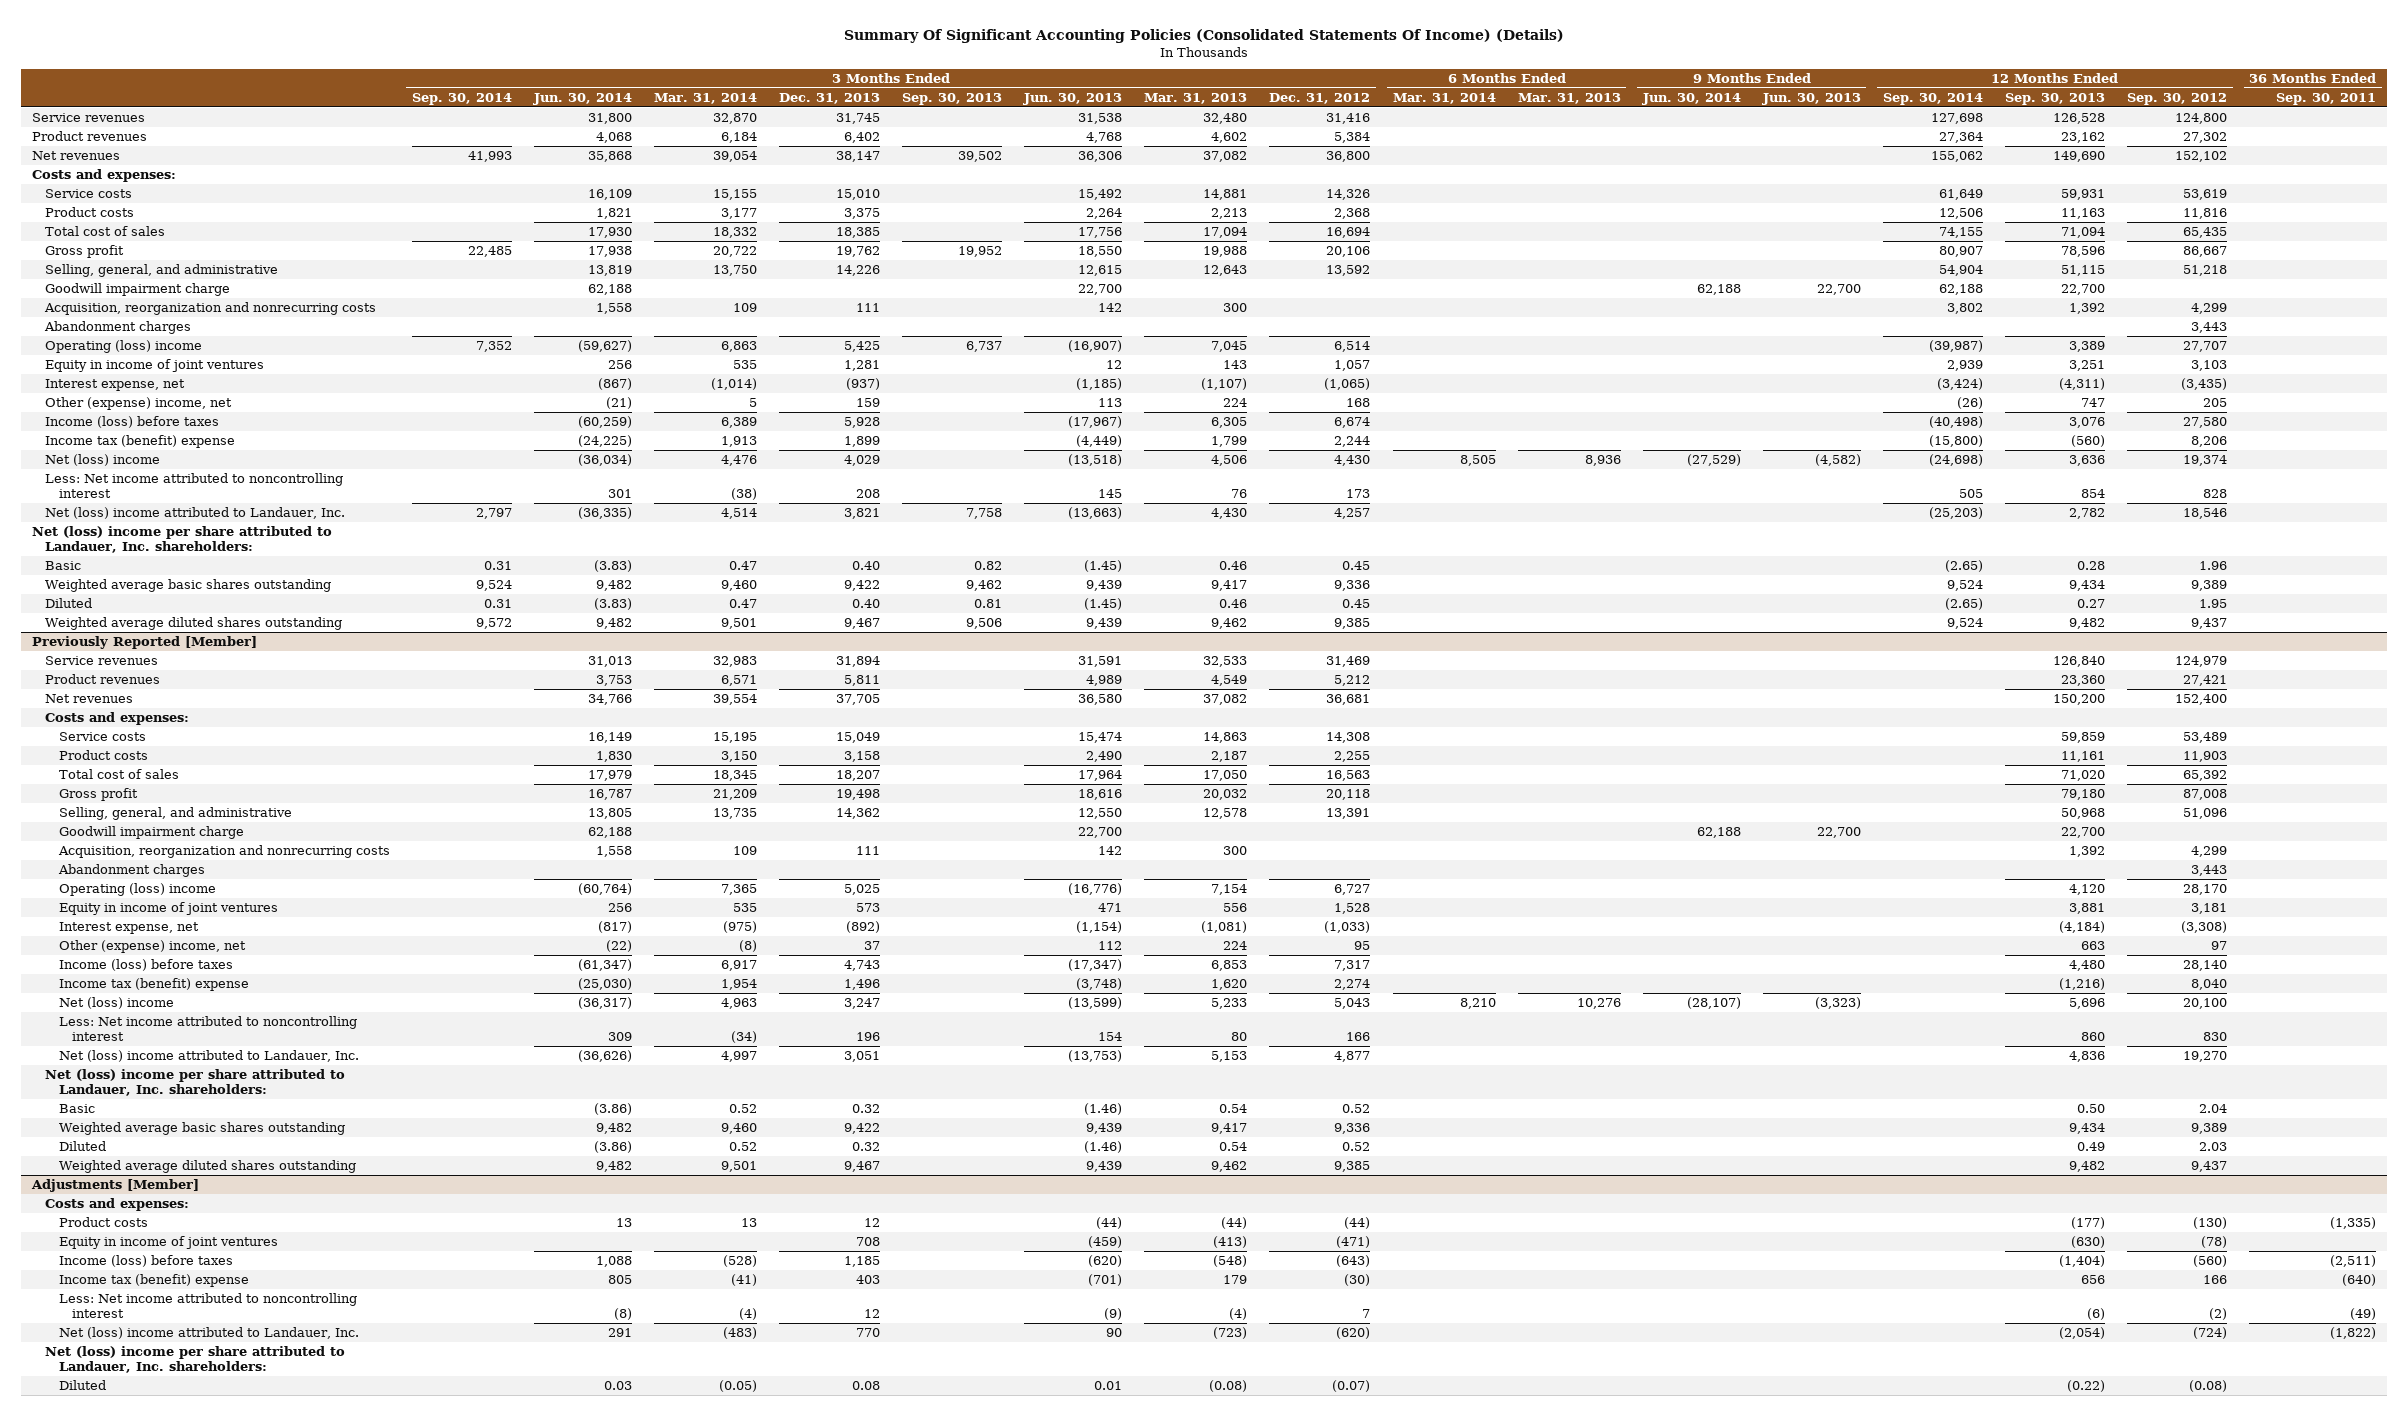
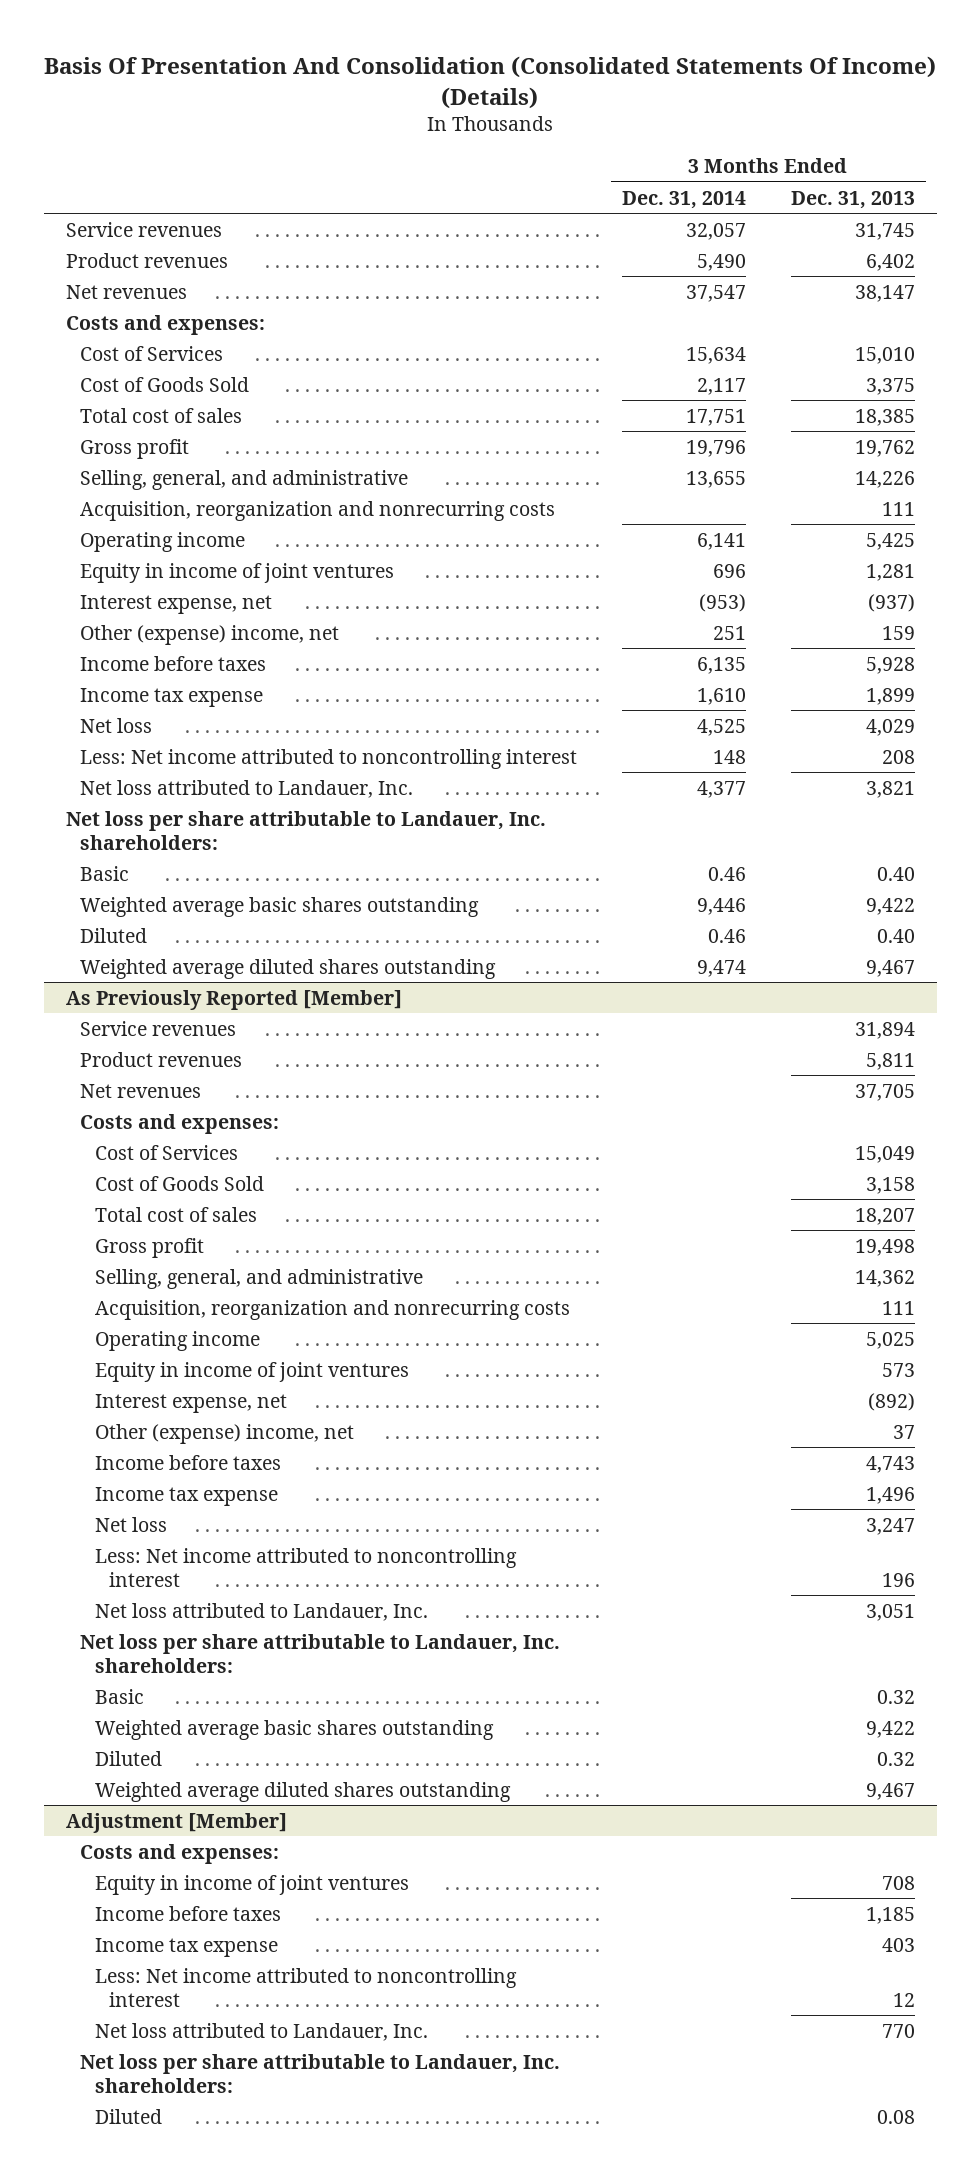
- Summary Of Significant Accounting Policies (Consolidated Statements Of Income) (Details)
+ Basis Of Presentation And Consolidation (Consolidated Statements Of Income) (Details)
- | 3 Months Ended Sep. 30, 2014 | 3 Months Ended Jun. 30, 2014 | 3 Months Ended Mar. 31, 2014 | 3 Months Ended Dec. 31, 2013 | 3 Months Ended Sep. 30, 2013 | 3 Months Ended Jun. 30, 2013 | 3 Months Ended Mar. 31, 2013 | 3 Months Ended Dec. 31, 2012 | 6 Months Ended Mar. 31, 2014 | 6 Months Ended Mar. 31, 2013 | 9 Months Ended Jun. 30, 2014 | 9 Months Ended Jun. 30, 2013 | 12 Months Ended Sep. 30, 2014 | 12 Months Ended Sep. 30, 2013 | 12 Months Ended Sep. 30, 2012 | 36 Months Ended Sep. 30, 2011
+ | 3 Months Ended Dec. 31, 2014 | 3 Months Ended Dec. 31, 2013
- Service costs | | 16,109 | 15,155 | 15,010 | | 15,492 | 14,881 | 14,326 | | | | | 61,649 | 59,931 | 53,619 |
- Product costs | | 1,821 | 3,177 | 3,375 | | 2,264 | 2,213 | 2,368 | | | | | 12,506 | 11,163 | 11,816 |
+ Cost of Services | 15,634 | 15,010
+ Cost of Goods Sold | 2,117 | 3,375
- Goodwill impairment charge | | 62,188 | | | | 22,700 | | | | | 62,188 | 22,700 | 62,188 | 22,700 | |
- Abandonment charges | | | | | | | | | | | | | | | 3,443 |
- Operating (loss) income | 7,352 | (59,627) | 6,863 | 5,425 | 6,737 | (16,907) | 7,045 | 6,514 | | | | | (39,987) | 3,389 | 27,707 |
+ Operating income | 6,141 | 5,425
- Income (loss) before taxes | | (60,259) | 6,389 | 5,928 | | (17,967) | 6,305 | 6,674 | | | | | (40,498) | 3,076 | 27,580 |
- Income tax (benefit) expense | | (24,225) | 1,913 | 1,899 | | (4,449) | 1,799 | 2,244 | | | | | (15,800) | (560) | 8,206 |
- Net (loss) income | | (36,034) | 4,476 | 4,029 | | (13,518) | 4,506 | 4,430 | 8,505 | 8,936 | (27,529) | (4,582) | (24,698) | 3,636 | 19,374 |
+ Income before taxes | 6,135 | 5,928
+ Income tax expense | 1,610 | 1,899
+ Net loss | 4,525 | 4,029
- Net (loss) income attributed to Landauer, Inc. | 2,797 | (36,335) | 4,514 | 3,821 | 7,758 | (13,663) | 4,430 | 4,257 | | | | | (25,203) | 2,782 | 18,546 |
- Net (loss) income per share attributed to Landauer, Inc. shareholders:
+ Net loss attributed to Landauer, Inc. | 4,377 | 3,821
+ Net loss per share attributable to Landauer, Inc. shareholders:
- Previously Reported [Member]
+ As Previously Reported [Member]
- Service costs | | 16,149 | 15,195 | 15,049 | | 15,474 | 14,863 | 14,308 | | | | | | 59,859 | 53,489 |
- Product costs | | 1,830 | 3,150 | 3,158 | | 2,490 | 2,187 | 2,255 | | | | | | 11,161 | 11,903 |
+ Cost of Services | | 15,049
+ Cost of Goods Sold | | 3,158
- Goodwill impairment charge | | 62,188 | | | | 22,700 | | | | | 62,188 | 22,700 | | 22,700 | |
- Abandonment charges | | | | | | | | | | | | | | | 3,443 |
- Operating (loss) income | | (60,764) | 7,365 | 5,025 | | (16,776) | 7,154 | 6,727 | | | | | | 4,120 | 28,170 |
+ Operating income | | 5,025
- Income (loss) before taxes | | (61,347) | 6,917 | 4,743 | | (17,347) | 6,853 | 7,317 | | | | | | 4,480 | 28,140 |
- Income tax (benefit) expense | | (25,030) | 1,954 | 1,496 | | (3,748) | 1,620 | 2,274 | | | | | | (1,216) | 8,040 |
- Net (loss) income | | (36,317) | 4,963 | 3,247 | | (13,599) | 5,233 | 5,043 | 8,210 | 10,276 | (28,107) | (3,323) | | 5,696 | 20,100 |
+ Income before taxes | | 4,743
+ Income tax expense | | 1,496
+ Net loss | | 3,247
- Net (loss) income attributed to Landauer, Inc. | | (36,626) | 4,997 | 3,051 | | (13,753) | 5,153 | 4,877 | | | | | | 4,836 | 19,270 |
- Net (loss) income per share attributed to Landauer, Inc. shareholders:
+ Net loss attributed to Landauer, Inc. | | 3,051
+ Net loss per share attributable to Landauer, Inc. shareholders:
- Adjustments [Member]
+ Adjustment [Member]
- Product costs | | 13 | 13 | 12 | | (44) | (44) | (44) | | | | | | (177) | (130) | (1,335)
- Income (loss) before taxes | | 1,088 | (528) | 1,185 | | (620) | (548) | (643) | | | | | | (1,404) | (560) | (2,511)
- Income tax (benefit) expense | | 805 | (41) | 403 | | (701) | 179 | (30) | | | | | | 656 | 166 | (640)
+ Income before taxes | | 1,185
+ Income tax expense | | 403
- Net (loss) income attributed to Landauer, Inc. | | 291 | (483) | 770 | | 90 | (723) | (620) | | | | | | (2,054) | (724) | (1,822)
- Net (loss) income per share attributed to Landauer, Inc. shareholders:
+ Net loss attributed to Landauer, Inc. | | 770
+ Net loss per share attributable to Landauer, Inc. shareholders:

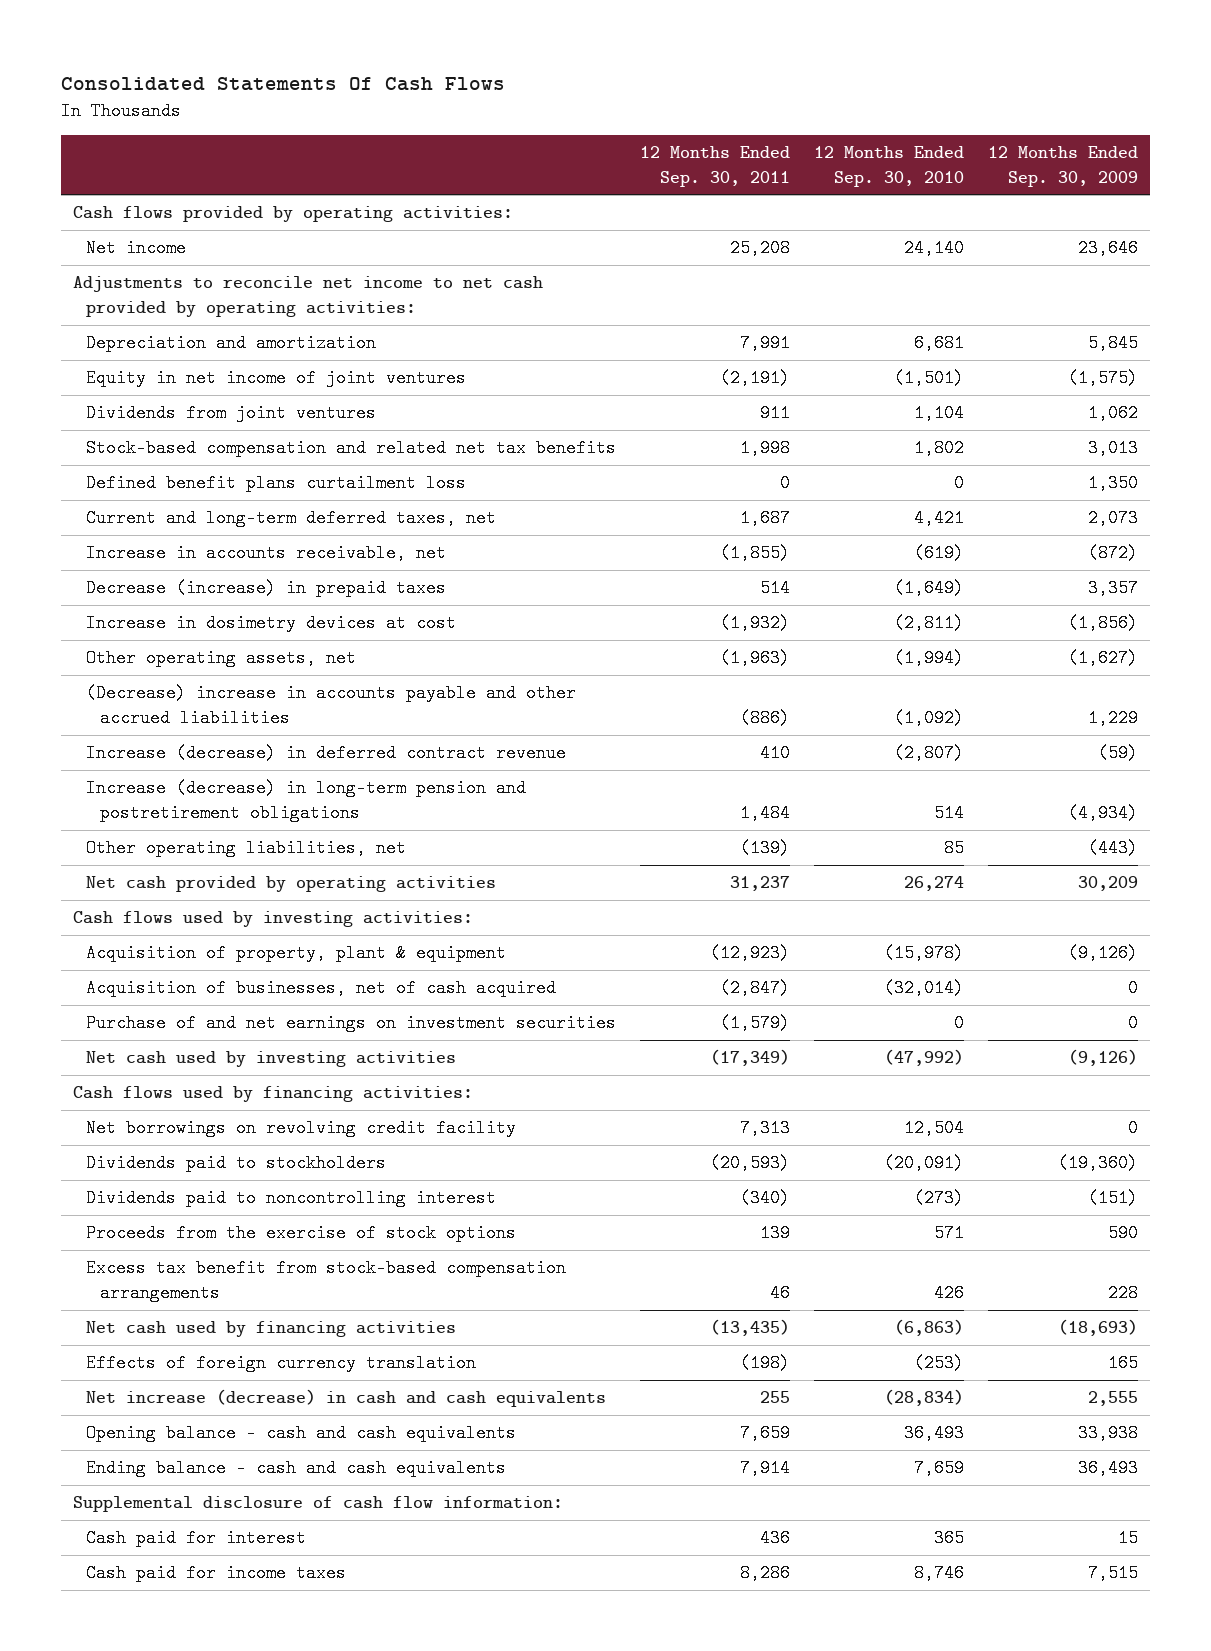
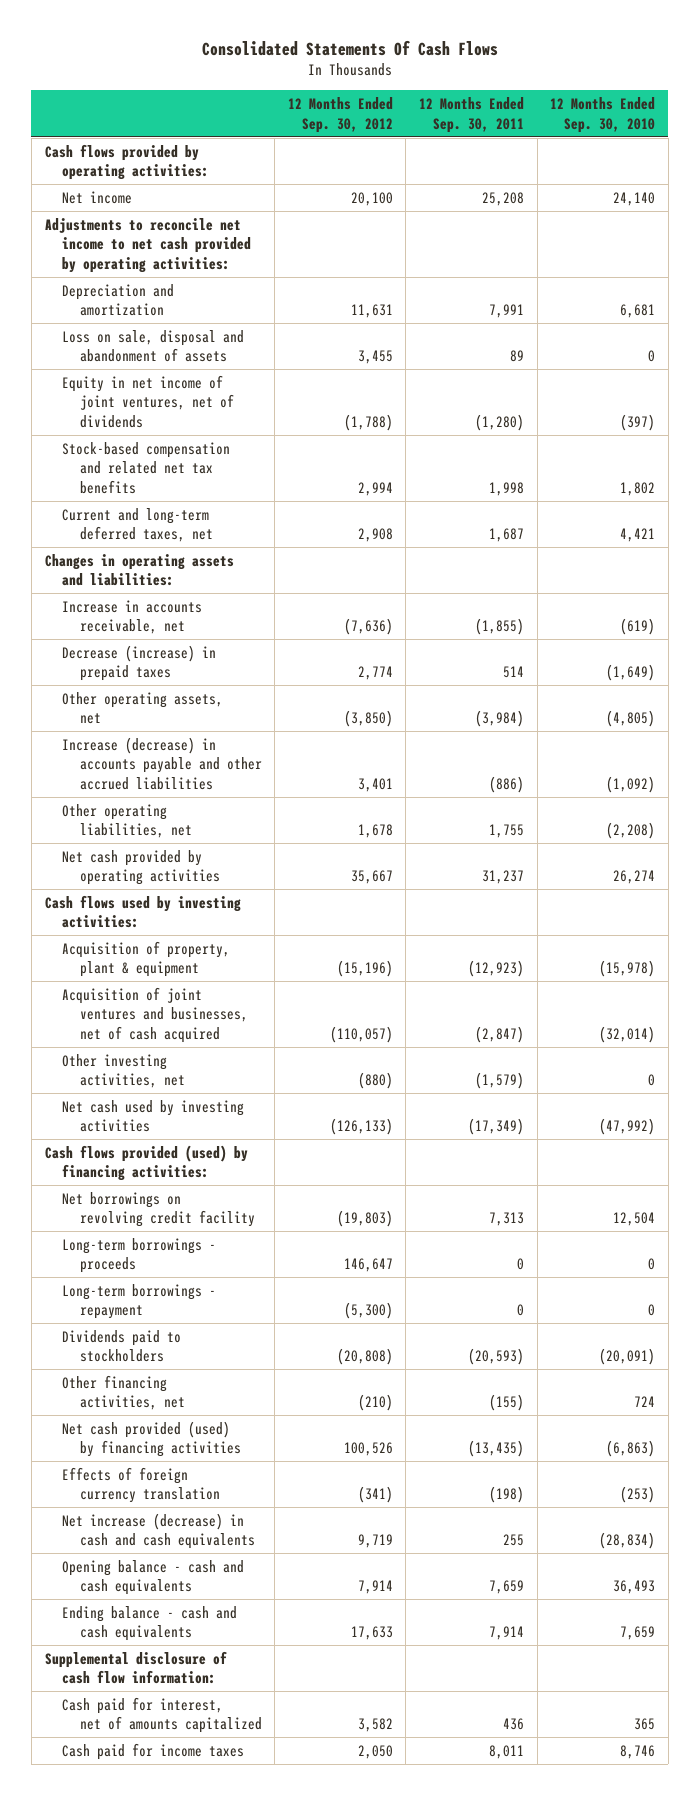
- | 12 Months Ended Sep. 30, 2011 | 12 Months Ended Sep. 30, 2010 | 12 Months Ended Sep. 30, 2009
+ | 12 Months Ended Sep. 30, 2012 | 12 Months Ended Sep. 30, 2011 | 12 Months Ended Sep. 30, 2010
- Equity in net income of joint ventures | (2,191) | (1,501) | (1,575)
- Dividends from joint ventures | 911 | 1,104 | 1,062
+ Loss on sale, disposal and abandonment of assets | 3,455 | 89 | 0
+ Equity in net income of joint ventures, net of dividends | (1,788) | (1,280) | (397)
- Defined benefit plans curtailment loss | 0 | 0 | 1,350
+ Changes in operating assets and liabilities:
- Increase in dosimetry devices at cost | (1,932) | (2,811) | (1,856)
- Other operating assets, net | (1,963) | (1,994) | (1,627)
- (Decrease) increase in accounts payable and other accrued liabilities | (886) | (1,092) | 1,229
- Increase (decrease) in deferred contract revenue | 410 | (2,807) | (59)
- Increase (decrease) in long-term pension and postretirement obligations | 1,484 | 514 | (4,934)
- Other operating liabilities, net | (139) | 85 | (443)
+ Other operating assets, net | (3,850) | (3,984) | (4,805)
+ Increase (decrease) in accounts payable and other accrued liabilities | 3,401 | (886) | (1,092)
+ Other operating liabilities, net | 1,678 | 1,755 | (2,208)
- Acquisition of businesses, net of cash acquired | (2,847) | (32,014) | 0
- Purchase of and net earnings on investment securities | (1,579) | 0 | 0
+ Acquisition of joint ventures and businesses, net of cash acquired | (110,057) | (2,847) | (32,014)
+ Other investing activities, net | (880) | (1,579) | 0
- Cash flows used by financing activities:
+ Cash flows provided (used) by financing activities:
+ Long-term borrowings - proceeds | 146,647 | 0 | 0
+ Long-term borrowings - repayment | (5,300) | 0 | 0
- Dividends paid to noncontrolling interest | (340) | (273) | (151)
- Proceeds from the exercise of stock options | 139 | 571 | 590
- Excess tax benefit from stock-based compensation arrangements | 46 | 426 | 228
- Net cash used by financing activities | (13,435) | (6,863) | (18,693)
+ Other financing activities, net | (210) | (155) | 724
+ Net cash provided (used) by financing activities | 100,526 | (13,435) | (6,863)
- Cash paid for interest | 436 | 365 | 15
- Cash paid for income taxes | 8,286 | 8,746 | 7,515
+ Cash paid for interest, net of amounts capitalized | 3,582 | 436 | 365
+ Cash paid for income taxes | 2,050 | 8,011 | 8,746

